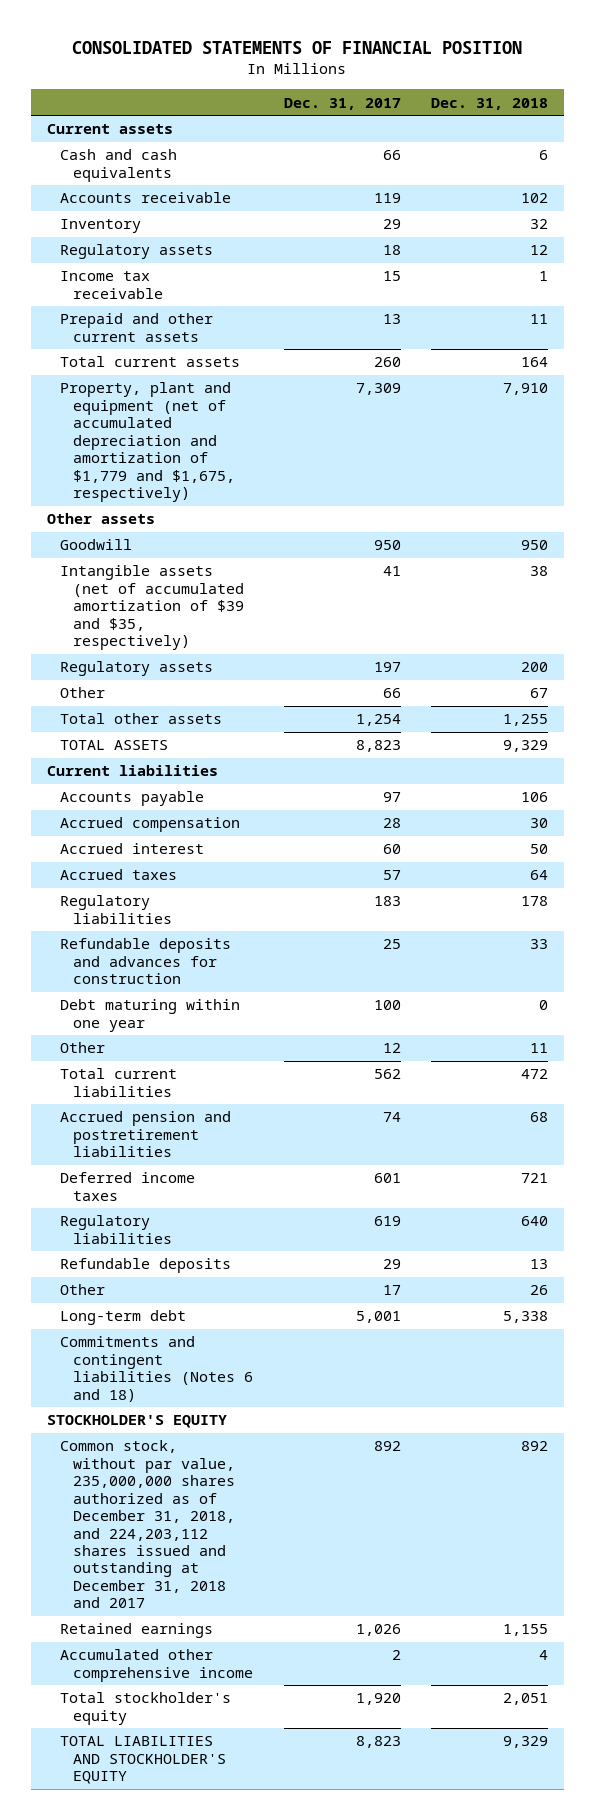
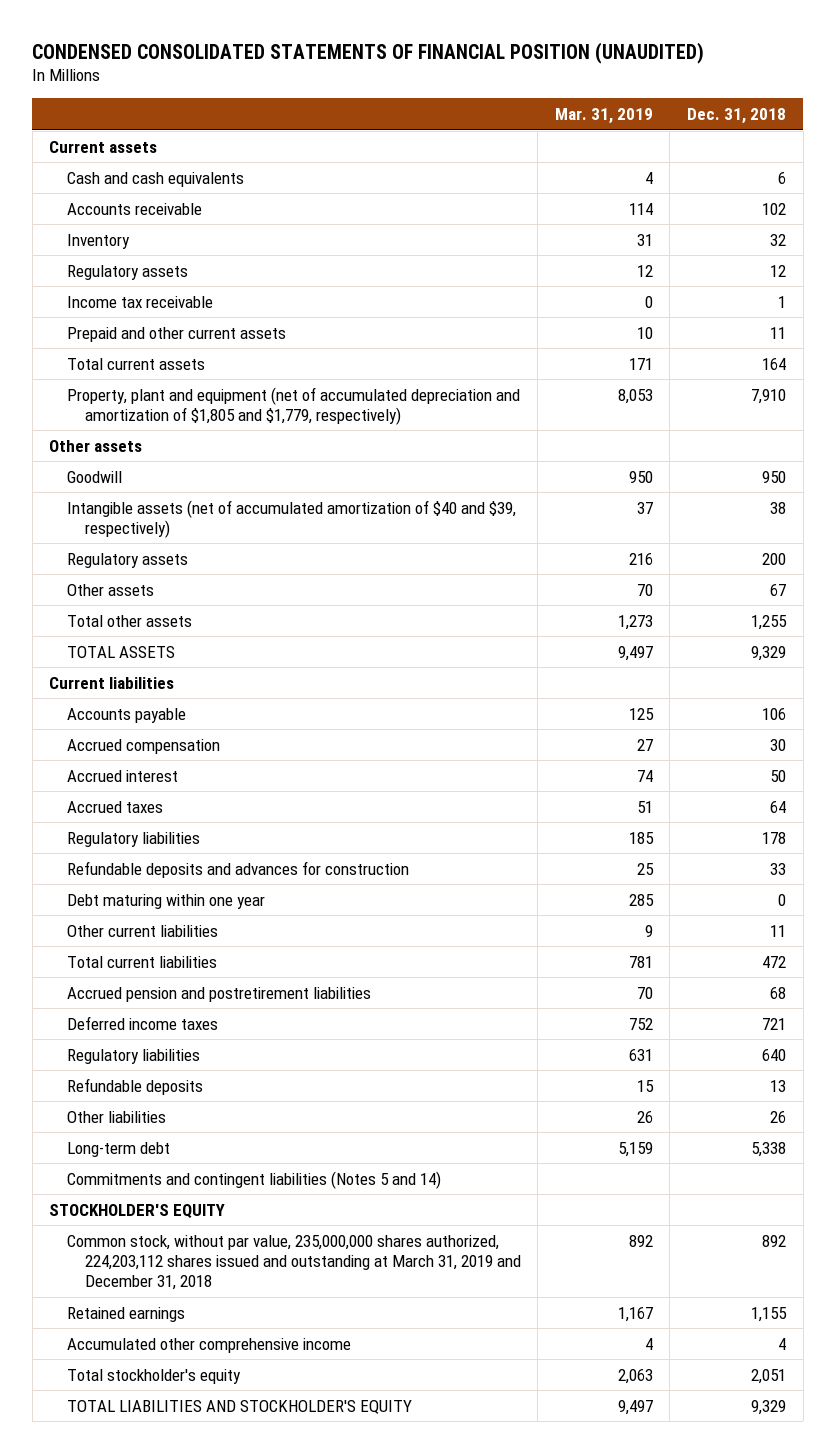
- CONSOLIDATED STATEMENTS OF FINANCIAL POSITION
+ CONDENSED CONSOLIDATED STATEMENTS OF FINANCIAL POSITION (UNAUDITED)
- | Dec. 31, 2017 | Dec. 31, 2018
+ | Mar. 31, 2019 | Dec. 31, 2018
- Property, plant and equipment (net of accumulated depreciation and amortization of $1,779 and $1,675, respectively) | 7,309 | 7,910
+ Property, plant and equipment (net of accumulated depreciation and amortization of $1,805 and $1,779, respectively) | 8,053 | 7,910
- Intangible assets (net of accumulated amortization of $39 and $35, respectively) | 41 | 38
+ Intangible assets (net of accumulated amortization of $40 and $39, respectively) | 37 | 38
- Other | 66 | 67
+ Other assets | 70 | 67
- Other | 12 | 11
+ Other current liabilities | 9 | 11
- Other | 17 | 26
+ Other liabilities | 26 | 26
- Commitments and contingent liabilities (Notes 6 and 18)
+ Commitments and contingent liabilities (Notes 5 and 14)
- Common stock, without par value, 235,000,000 shares authorized as of December 31, 2018, and 224,203,112 shares issued and outstanding at December 31, 2018 and 2017 | 892 | 892
+ Common stock, without par value, 235,000,000 shares authorized, 224,203,112 shares issued and outstanding at March 31, 2019 and December 31, 2018 | 892 | 892

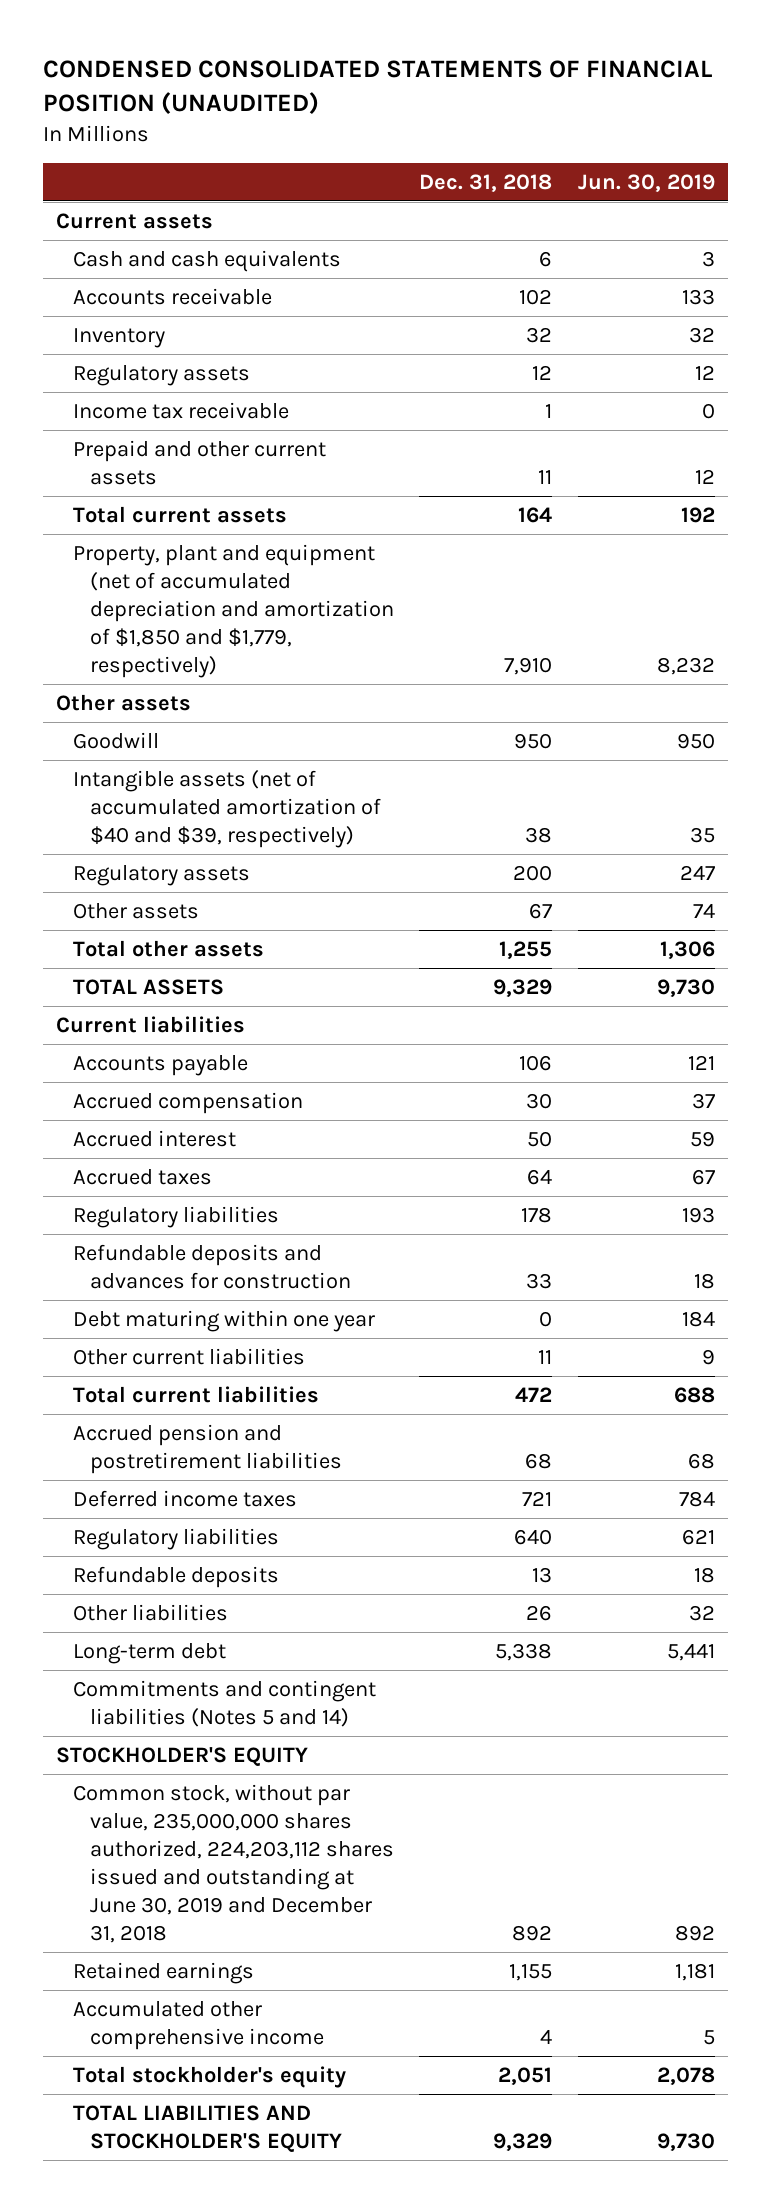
- | Mar. 31, 2019 | Dec. 31, 2018
+ | Dec. 31, 2018 | Jun. 30, 2019
- Property, plant and equipment (net of accumulated depreciation and amortization of $1,805 and $1,779, respectively) | 8,053 | 7,910
+ Property, plant and equipment (net of accumulated depreciation and amortization of $1,850 and $1,779, respectively) | 7,910 | 8,232
- Common stock, without par value, 235,000,000 shares authorized, 224,203,112 shares issued and outstanding at March 31, 2019 and December 31, 2018 | 892 | 892
+ Common stock, without par value, 235,000,000 shares authorized, 224,203,112 shares issued and outstanding at June 30, 2019 and December 31, 2018 | 892 | 892

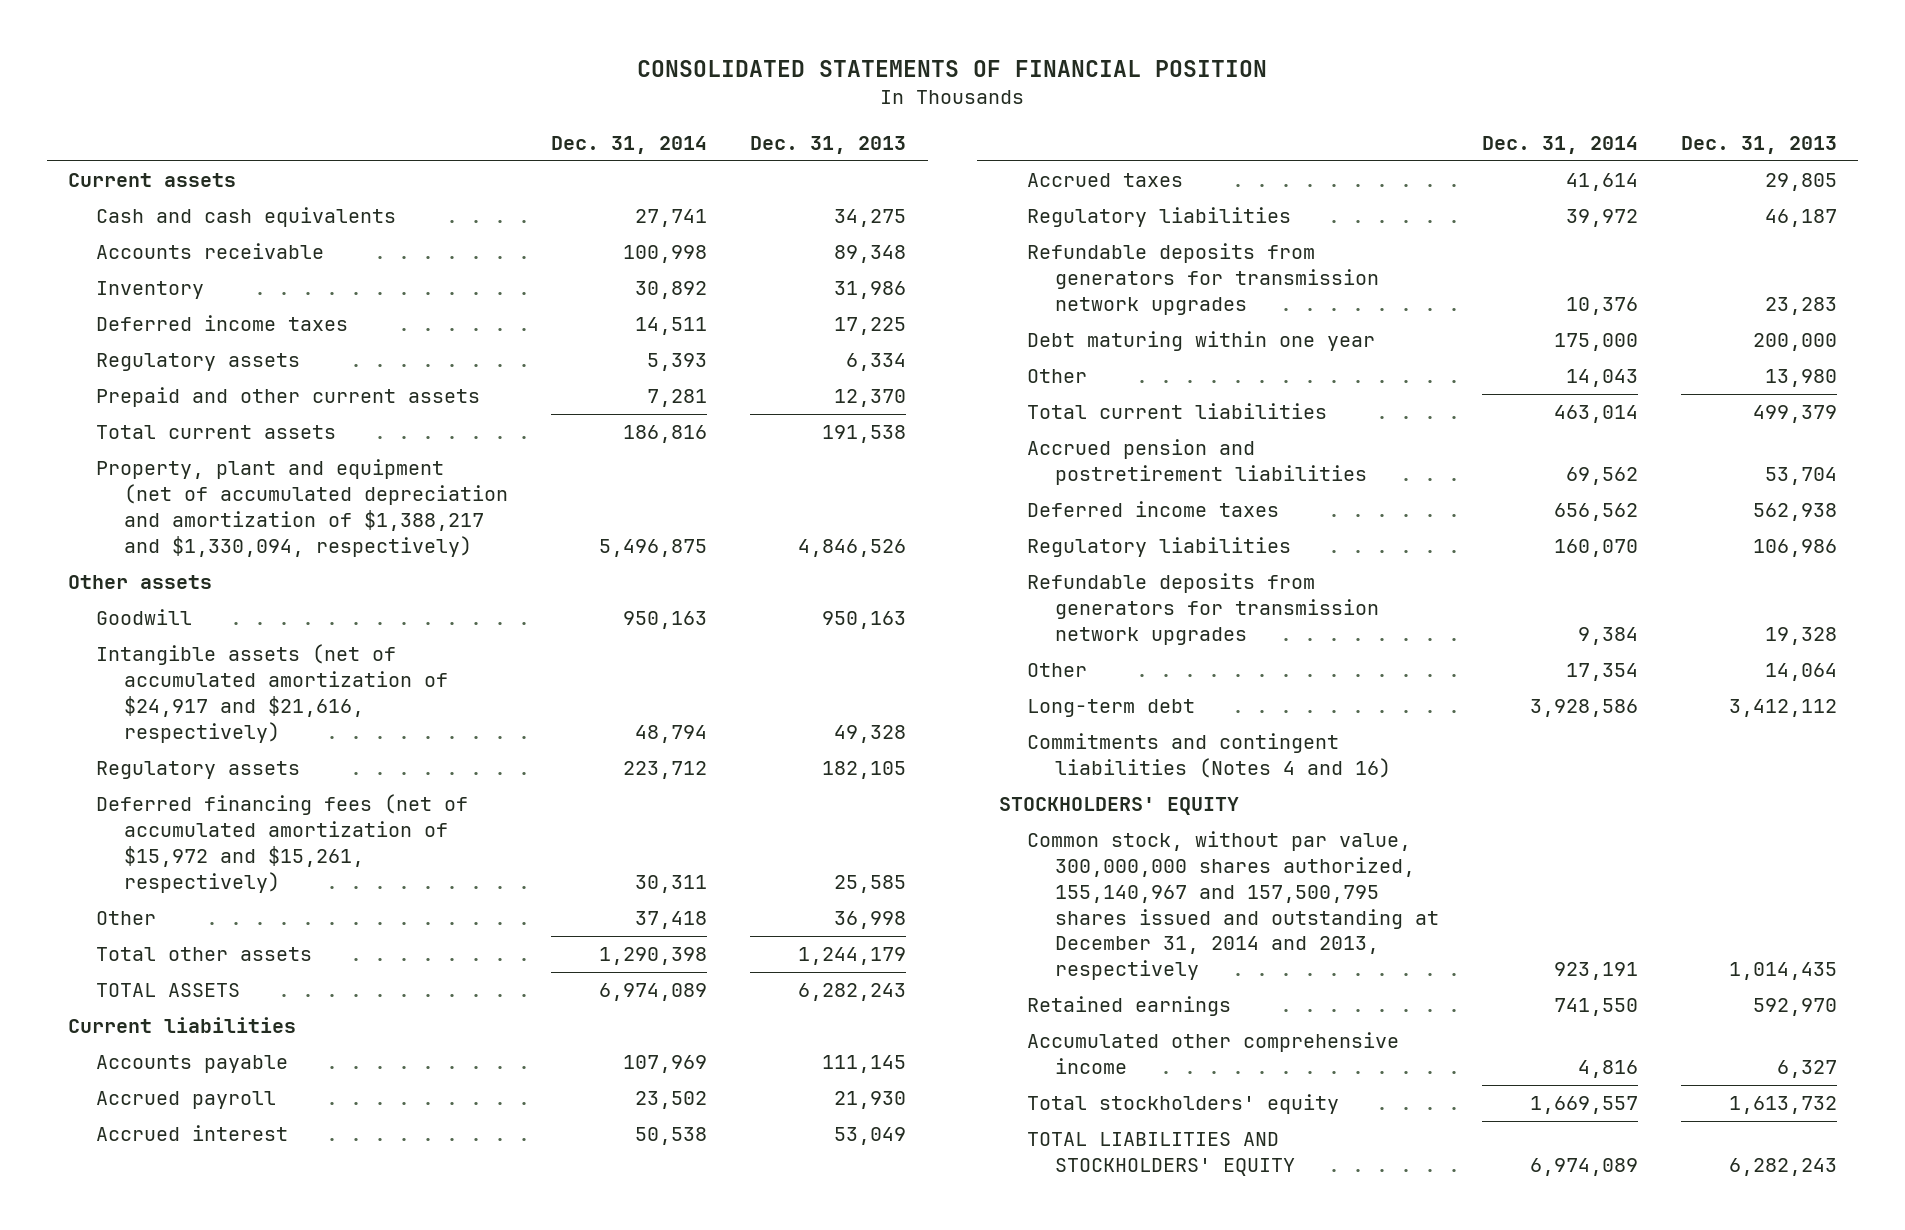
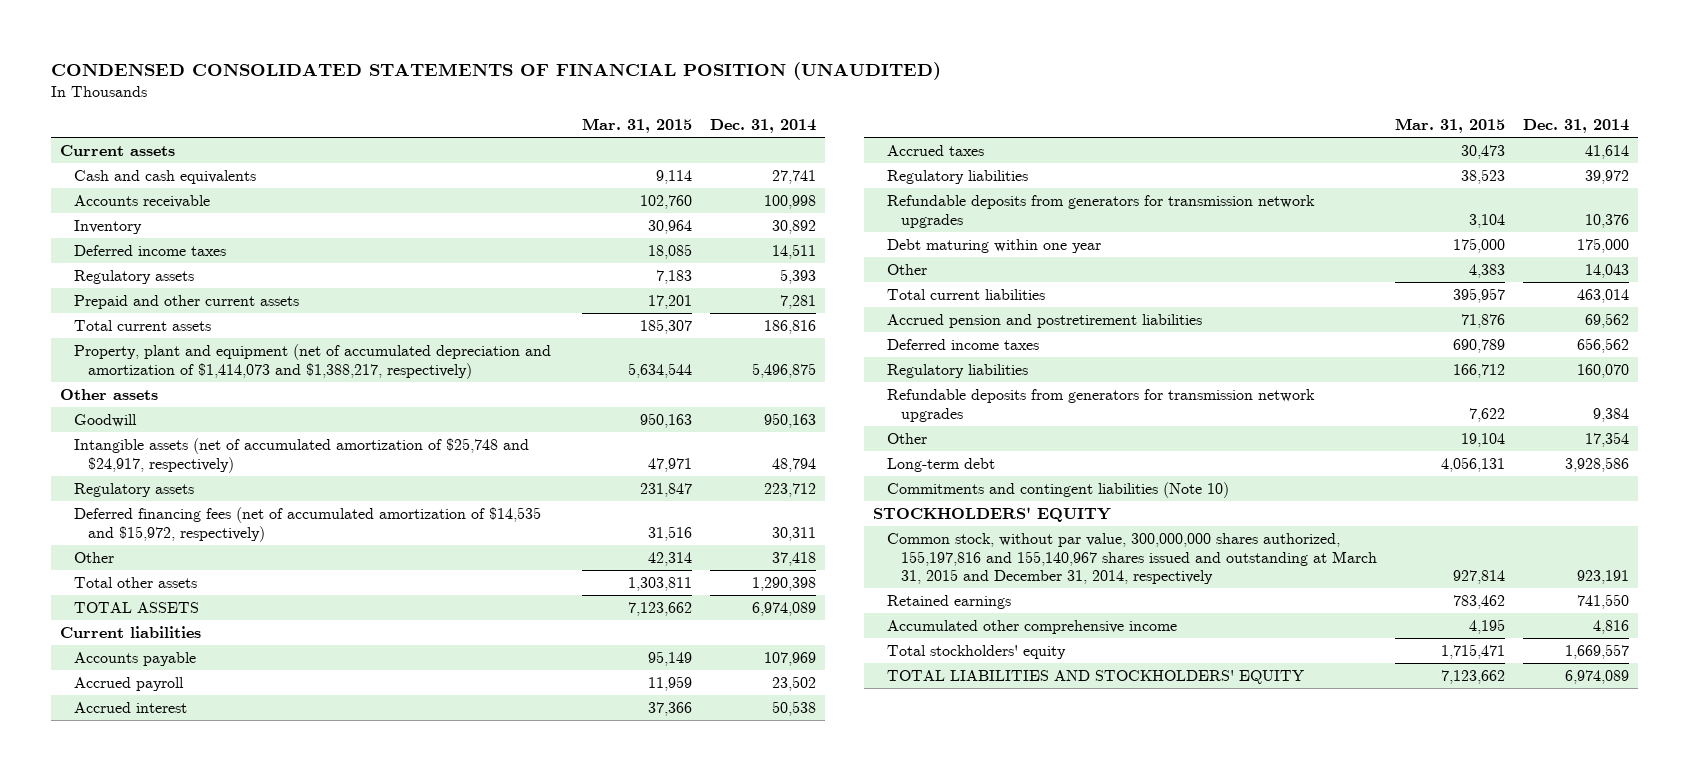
- CONSOLIDATED STATEMENTS OF FINANCIAL POSITION
+ CONDENSED CONSOLIDATED STATEMENTS OF FINANCIAL POSITION (UNAUDITED)
- | Dec. 31, 2014 | Dec. 31, 2013
+ | Mar. 31, 2015 | Dec. 31, 2014
- Property, plant and equipment (net of accumulated depreciation and amortization of $1,388,217 and $1,330,094, respectively) | 5,496,875 | 4,846,526
+ Property, plant and equipment (net of accumulated depreciation and amortization of $1,414,073 and $1,388,217, respectively) | 5,634,544 | 5,496,875
- Intangible assets (net of accumulated amortization of $24,917 and $21,616, respectively) | 48,794 | 49,328
+ Intangible assets (net of accumulated amortization of $25,748 and $24,917, respectively) | 47,971 | 48,794
- Deferred financing fees (net of accumulated amortization of $15,972 and $15,261, respectively) | 30,311 | 25,585
+ Deferred financing fees (net of accumulated amortization of $14,535 and $15,972, respectively) | 31,516 | 30,311
- Commitments and contingent liabilities (Notes 4 and 16)
+ Commitments and contingent liabilities (Note 10)
- Common stock, without par value, 300,000,000 shares authorized, 155,140,967 and 157,500,795 shares issued and outstanding at December 31, 2014 and 2013, respectively | 923,191 | 1,014,435
+ Common stock, without par value, 300,000,000 shares authorized, 155,197,816 and 155,140,967 shares issued and outstanding at March 31, 2015 and December 31, 2014, respectively | 927,814 | 923,191

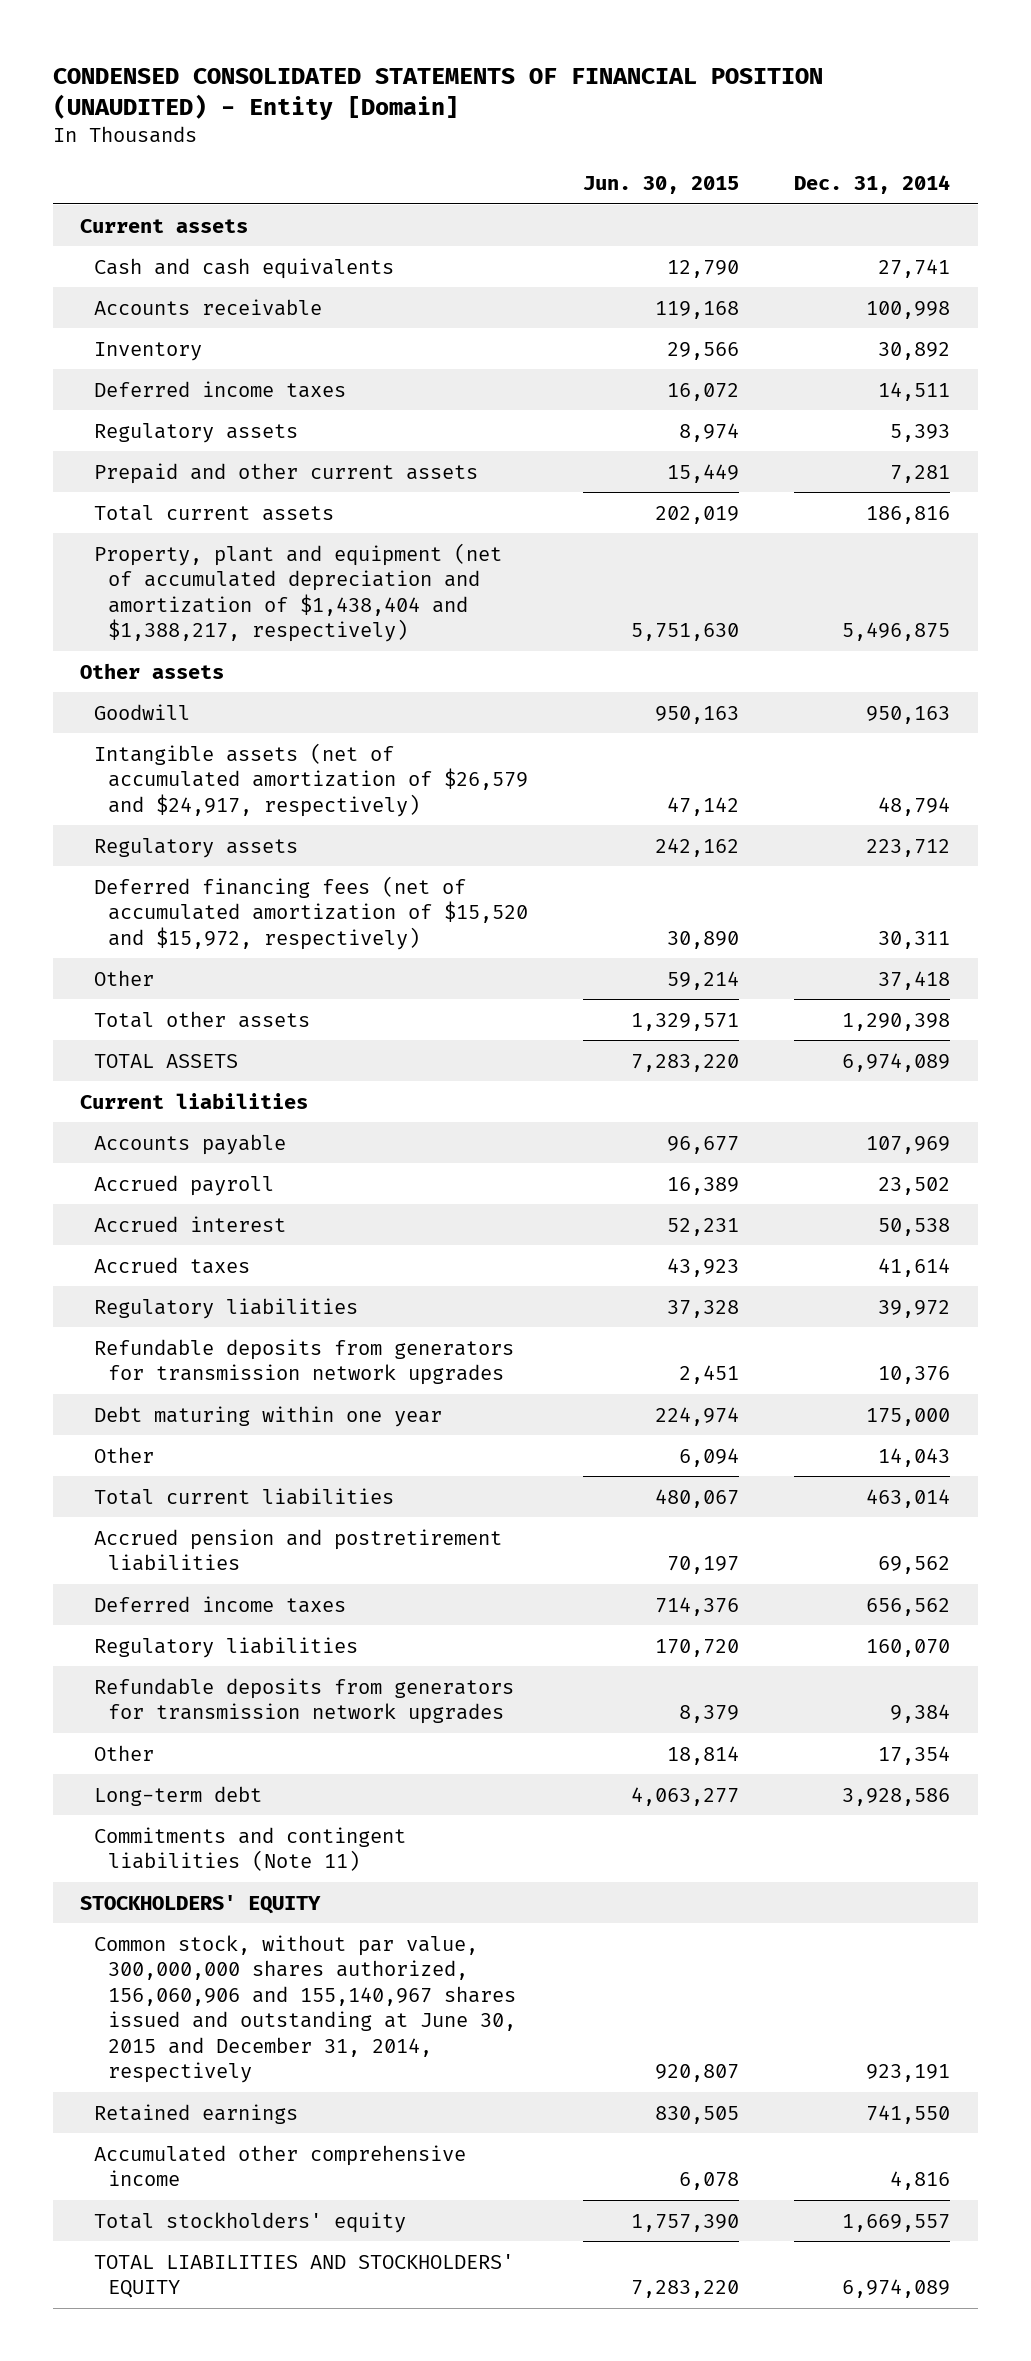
- CONDENSED CONSOLIDATED STATEMENTS OF FINANCIAL POSITION (UNAUDITED)
+ CONDENSED CONSOLIDATED STATEMENTS OF FINANCIAL POSITION (UNAUDITED) - Entity [Domain]
- | Mar. 31, 2015 | Dec. 31, 2014
+ | Jun. 30, 2015 | Dec. 31, 2014
- Property, plant and equipment (net of accumulated depreciation and amortization of $1,414,073 and $1,388,217, respectively) | 5,634,544 | 5,496,875
+ Property, plant and equipment (net of accumulated depreciation and amortization of $1,438,404 and $1,388,217, respectively) | 5,751,630 | 5,496,875
- Intangible assets (net of accumulated amortization of $25,748 and $24,917, respectively) | 47,971 | 48,794
+ Intangible assets (net of accumulated amortization of $26,579 and $24,917, respectively) | 47,142 | 48,794
- Deferred financing fees (net of accumulated amortization of $14,535 and $15,972, respectively) | 31,516 | 30,311
+ Deferred financing fees (net of accumulated amortization of $15,520 and $15,972, respectively) | 30,890 | 30,311
- Commitments and contingent liabilities (Note 10)
+ Commitments and contingent liabilities (Note 11)
- Common stock, without par value, 300,000,000 shares authorized, 155,197,816 and 155,140,967 shares issued and outstanding at March 31, 2015 and December 31, 2014, respectively | 927,814 | 923,191
+ Common stock, without par value, 300,000,000 shares authorized, 156,060,906 and 155,140,967 shares issued and outstanding at June 30, 2015 and December 31, 2014, respectively | 920,807 | 923,191

